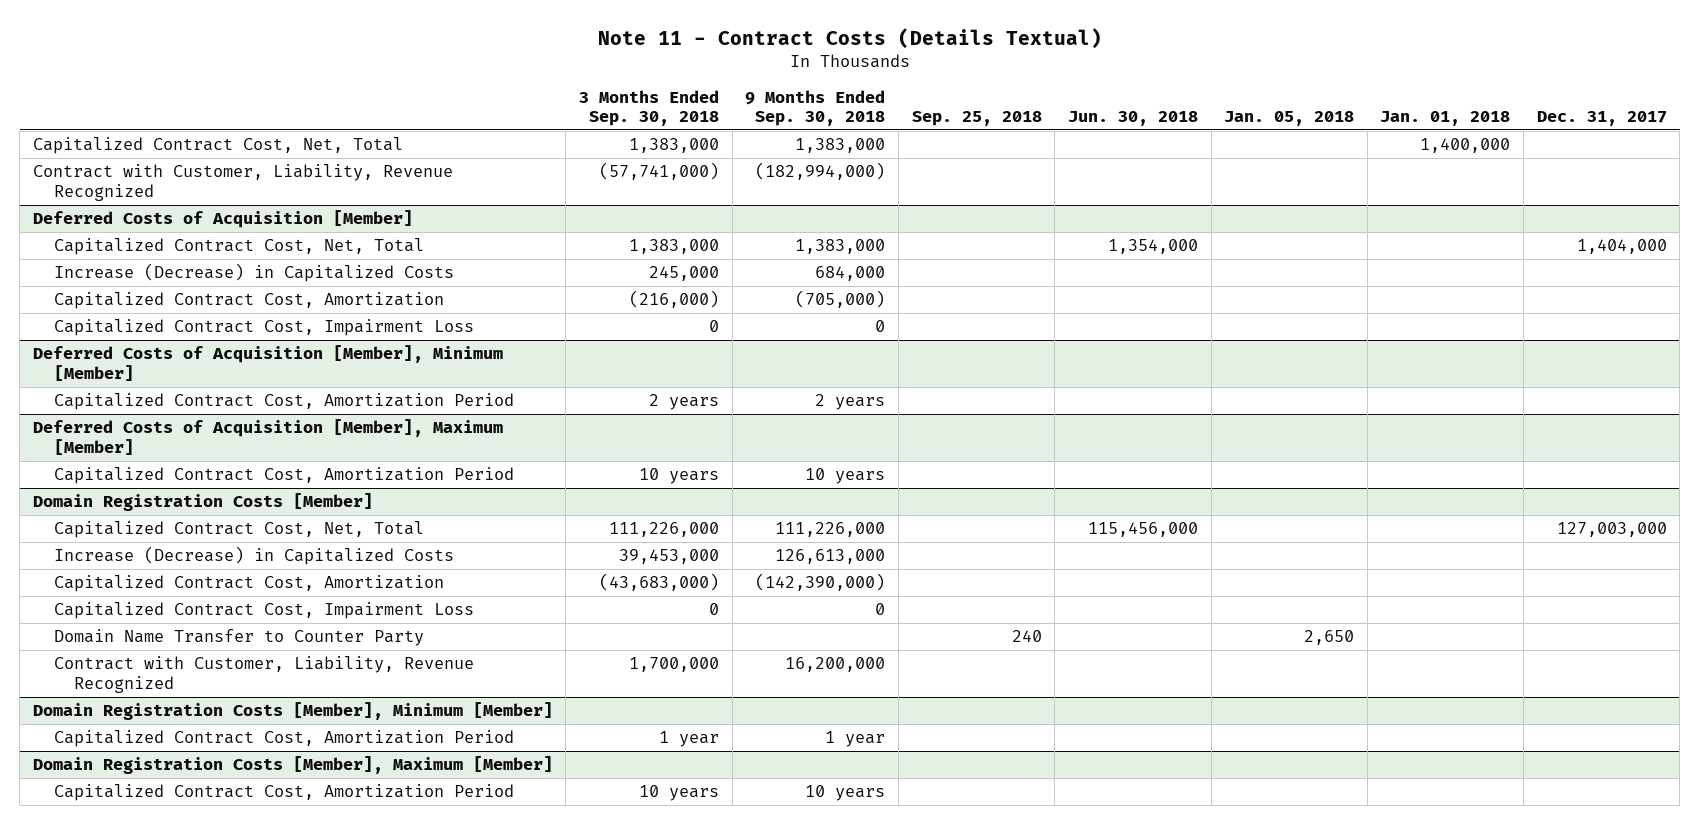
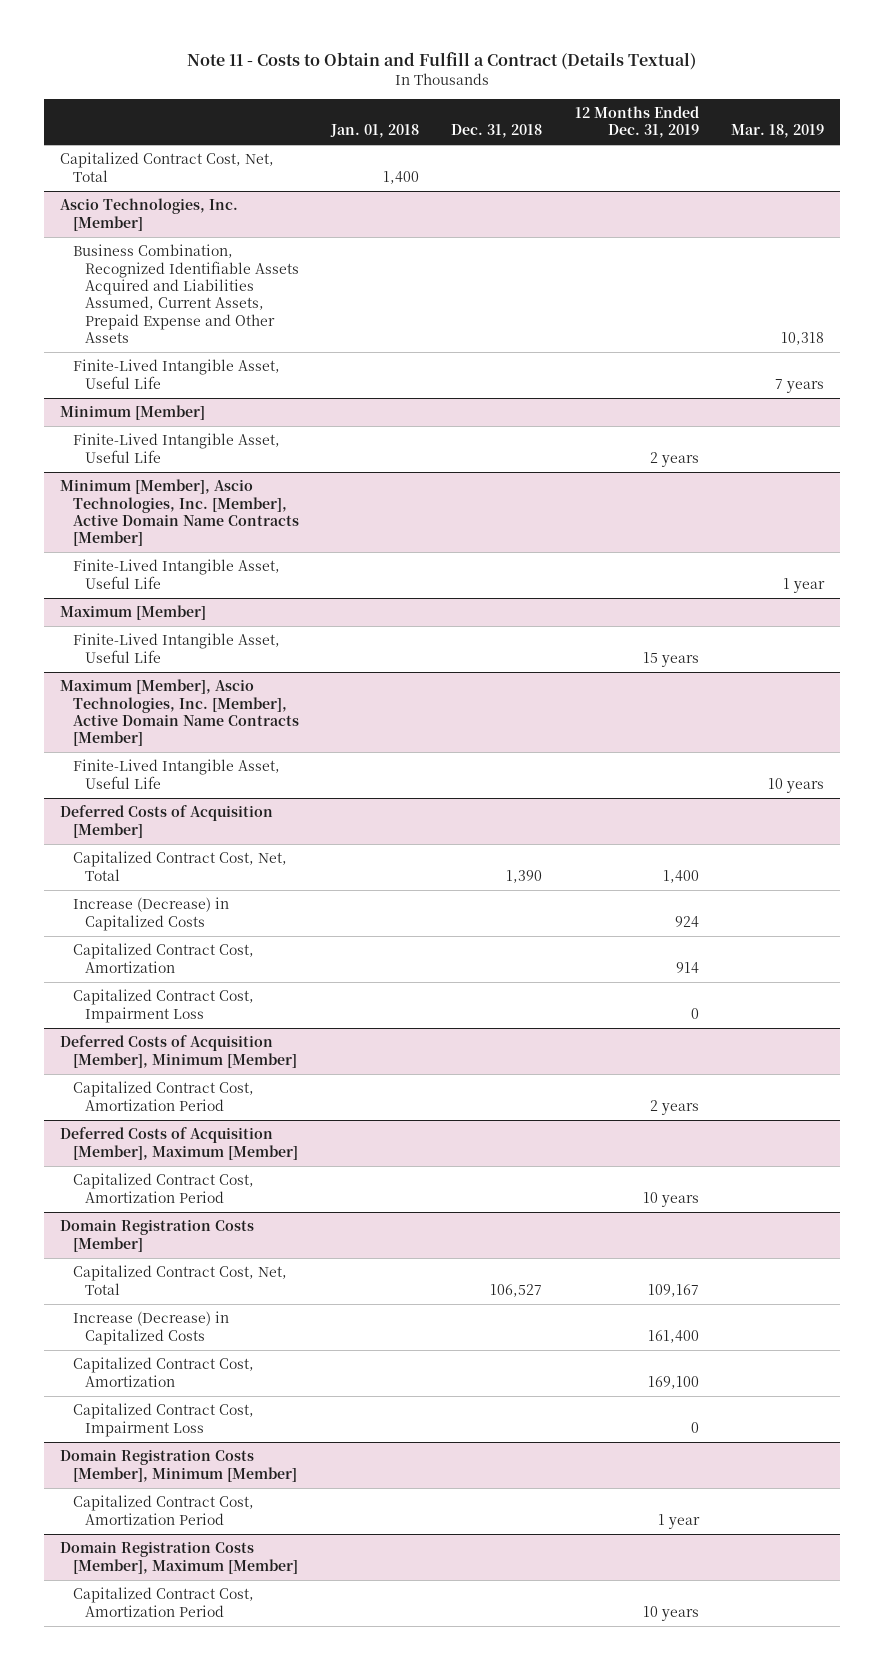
- Note 11 - Contract Costs (Details Textual)
+ Note 11 - Costs to Obtain and Fulfill a Contract (Details Textual)
- | 3 Months Ended Sep. 30, 2018 | 9 Months Ended Sep. 30, 2018 | Sep. 25, 2018 | Jun. 30, 2018 | Jan. 05, 2018 | Jan. 01, 2018 | Dec. 31, 2017
+ | Jan. 01, 2018 | Dec. 31, 2018 | 12 Months Ended Dec. 31, 2019 | Mar. 18, 2019
- Capitalized Contract Cost, Net, Total | 1,383,000 | 1,383,000 | | | | 1,400,000 |
- Contract with Customer, Liability, Revenue Recognized | (57,741,000) | (182,994,000) | | | | |
+ Capitalized Contract Cost, Net, Total | 1,400 | | |
+ Ascio Technologies, Inc. [Member]
+ Business Combination, Recognized Identifiable Assets Acquired and Liabilities Assumed, Current Assets, Prepaid Expense and Other Assets | | | | 10,318
+ Finite-Lived Intangible Asset, Useful Life | | | | 7 years
+ Minimum [Member]
+ Finite-Lived Intangible Asset, Useful Life | | | 2 years |
+ Minimum [Member], Ascio Technologies, Inc. [Member], Active Domain Name Contracts [Member]
+ Finite-Lived Intangible Asset, Useful Life | | | | 1 year
+ Maximum [Member]
+ Finite-Lived Intangible Asset, Useful Life | | | 15 years |
+ Maximum [Member], Ascio Technologies, Inc. [Member], Active Domain Name Contracts [Member]
+ Finite-Lived Intangible Asset, Useful Life | | | | 10 years
@ Domain Registration Costs [Member]
- Domain Name Transfer to Counter Party | | | 240 | | 2,650 | |
- Contract with Customer, Liability, Revenue Recognized | 1,700,000 | 16,200,000 | | | | |

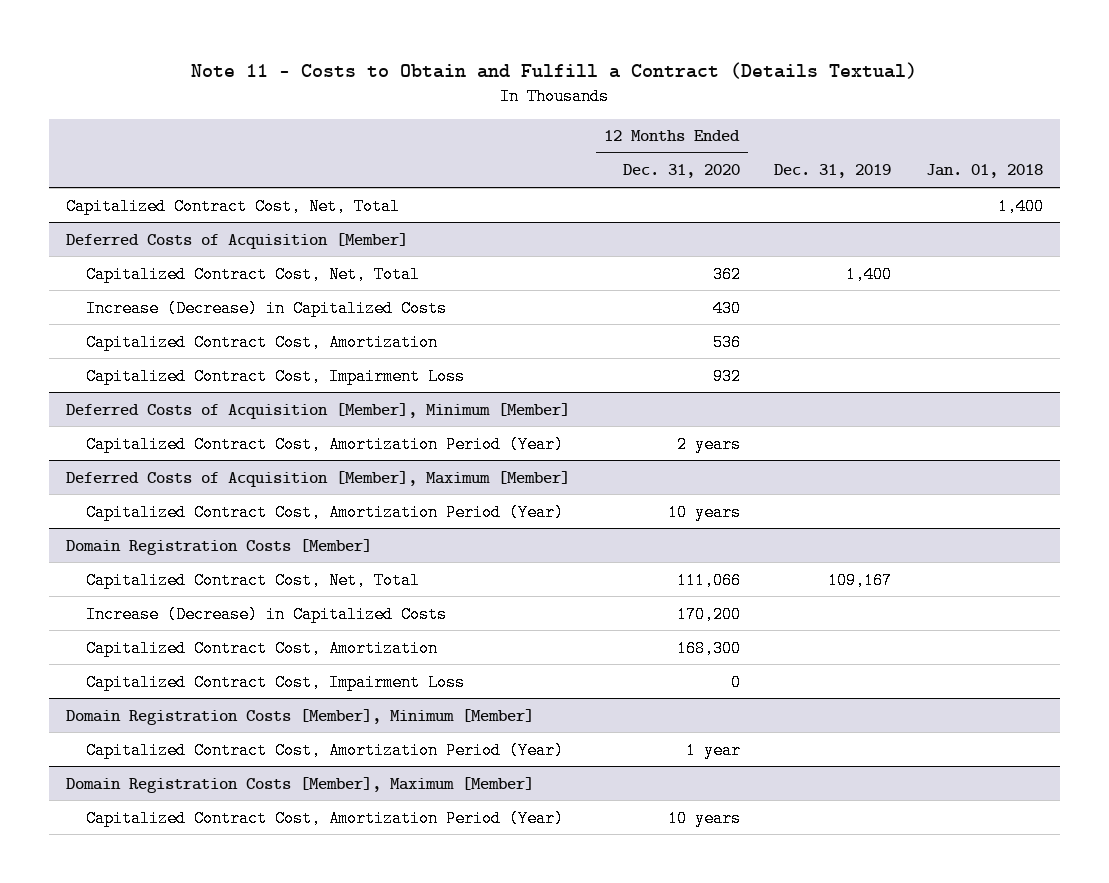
- | Jan. 01, 2018 | Dec. 31, 2018 | 12 Months Ended Dec. 31, 2019 | Mar. 18, 2019
+ | 12 Months Ended Dec. 31, 2020 | Dec. 31, 2019 | Jan. 01, 2018
- Ascio Technologies, Inc. [Member]
- Business Combination, Recognized Identifiable Assets Acquired and Liabilities Assumed, Current Assets, Prepaid Expense and Other Assets | | | | 10,318
- Finite-Lived Intangible Asset, Useful Life | | | | 7 years
- Minimum [Member]
- Finite-Lived Intangible Asset, Useful Life | | | 2 years |
- Minimum [Member], Ascio Technologies, Inc. [Member], Active Domain Name Contracts [Member]
- Finite-Lived Intangible Asset, Useful Life | | | | 1 year
- Maximum [Member]
- Finite-Lived Intangible Asset, Useful Life | | | 15 years |
- Maximum [Member], Ascio Technologies, Inc. [Member], Active Domain Name Contracts [Member]
- Finite-Lived Intangible Asset, Useful Life | | | | 10 years
@ Deferred Costs of Acquisition [Member], Minimum [Member]
- Capitalized Contract Cost, Amortization Period | | | 2 years |
+ Capitalized Contract Cost, Amortization Period (Year) | 2 years | |
@ Deferred Costs of Acquisition [Member], Maximum [Member]
- Capitalized Contract Cost, Amortization Period | | | 10 years |
+ Capitalized Contract Cost, Amortization Period (Year) | 10 years | |
@ Domain Registration Costs [Member], Minimum [Member]
- Capitalized Contract Cost, Amortization Period | | | 1 year |
+ Capitalized Contract Cost, Amortization Period (Year) | 1 year | |
@ Domain Registration Costs [Member], Maximum [Member]
- Capitalized Contract Cost, Amortization Period | | | 10 years |
+ Capitalized Contract Cost, Amortization Period (Year) | 10 years | |

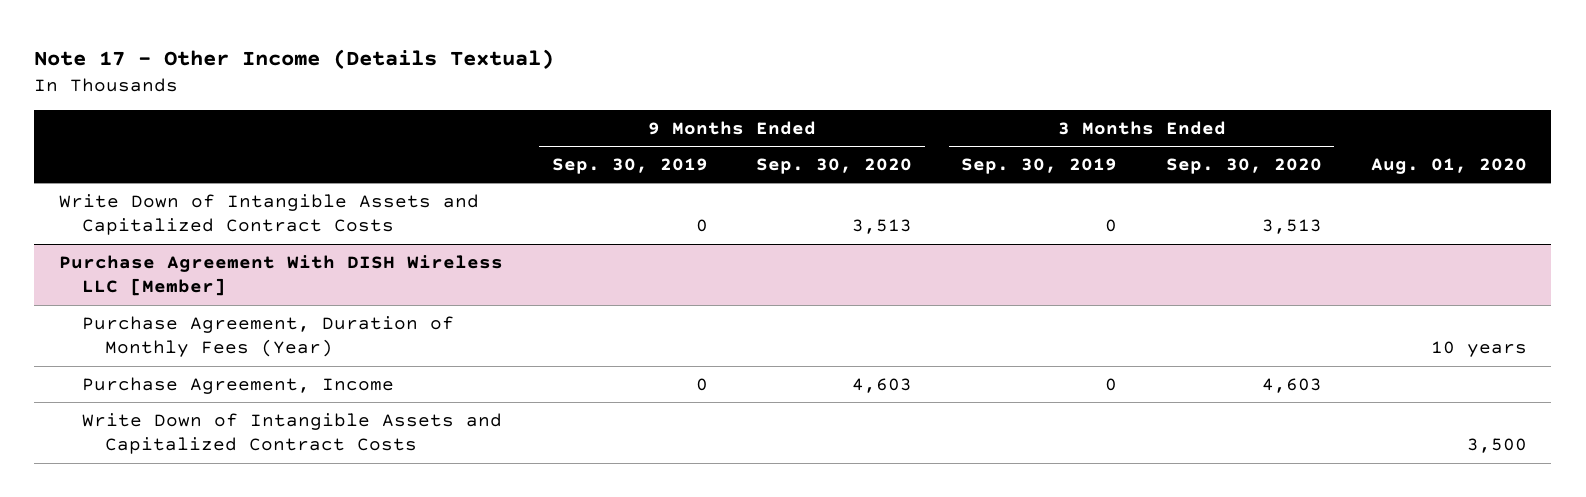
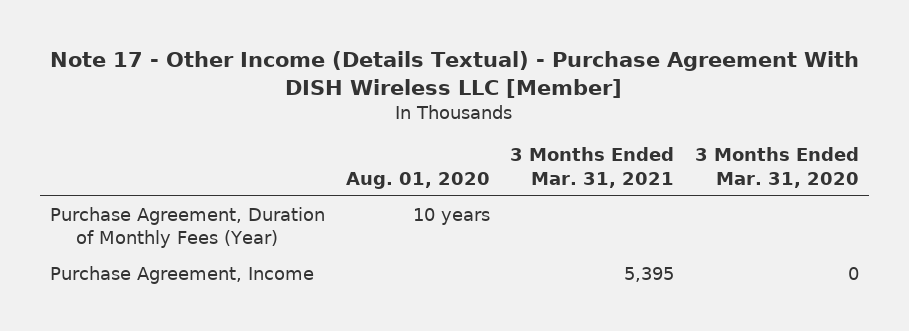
- Note 17 - Other Income (Details Textual)
+ Note 17 - Other Income (Details Textual) - Purchase Agreement With DISH Wireless LLC [Member]
- | 9 Months Ended Sep. 30, 2019 | 9 Months Ended Sep. 30, 2020 | 3 Months Ended Sep. 30, 2019 | 3 Months Ended Sep. 30, 2020 | Aug. 01, 2020
+ | Aug. 01, 2020 | 3 Months Ended Mar. 31, 2021 | 3 Months Ended Mar. 31, 2020
- Write Down of Intangible Assets and Capitalized Contract Costs | 0 | 3,513 | 0 | 3,513 |
- Purchase Agreement With DISH Wireless LLC [Member]
- Purchase Agreement, Duration of Monthly Fees (Year) | | | | | 10 years
- Purchase Agreement, Income | 0 | 4,603 | 0 | 4,603 |
- Write Down of Intangible Assets and Capitalized Contract Costs | | | | | 3,500
+ Purchase Agreement, Duration of Monthly Fees (Year) | 10 years | |
+ Purchase Agreement, Income | | 5,395 | 0

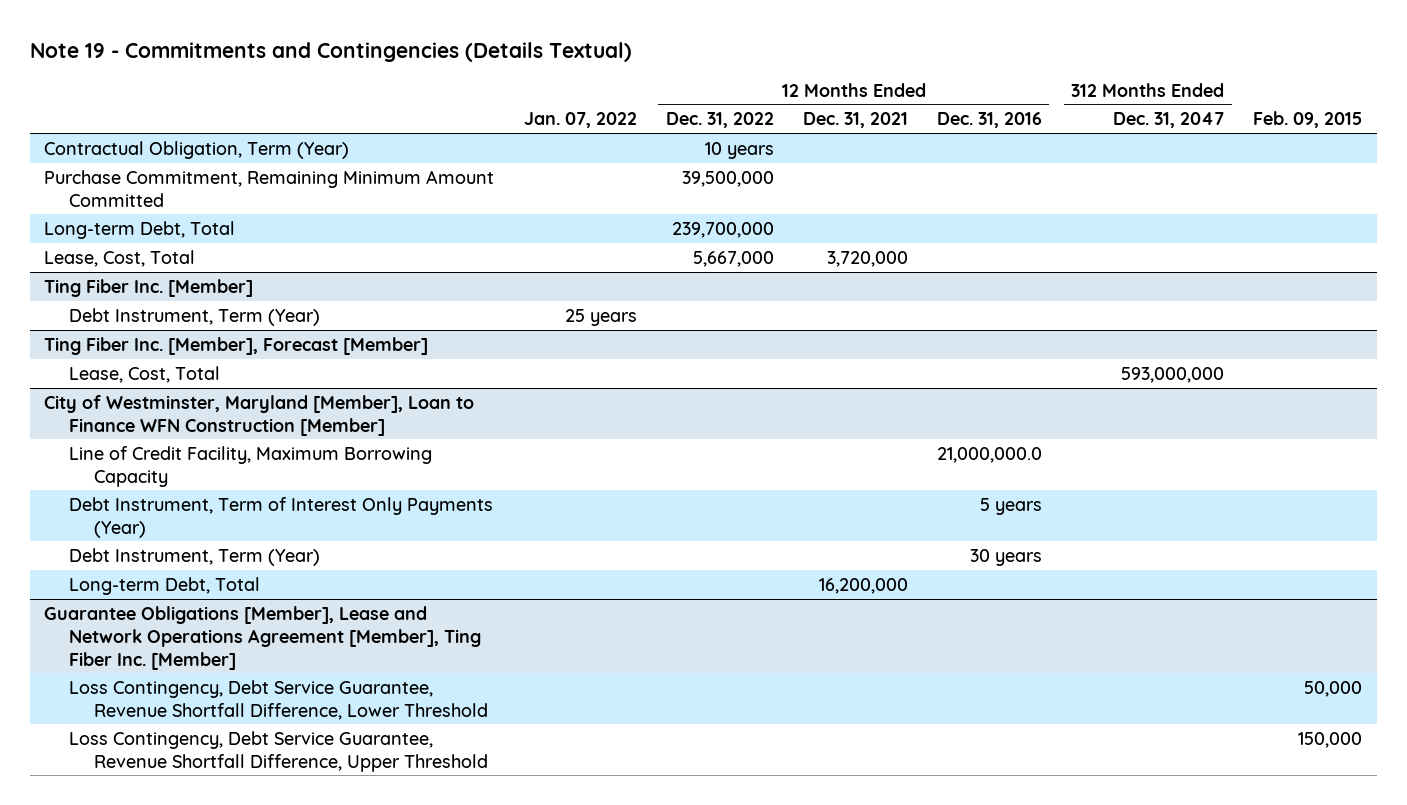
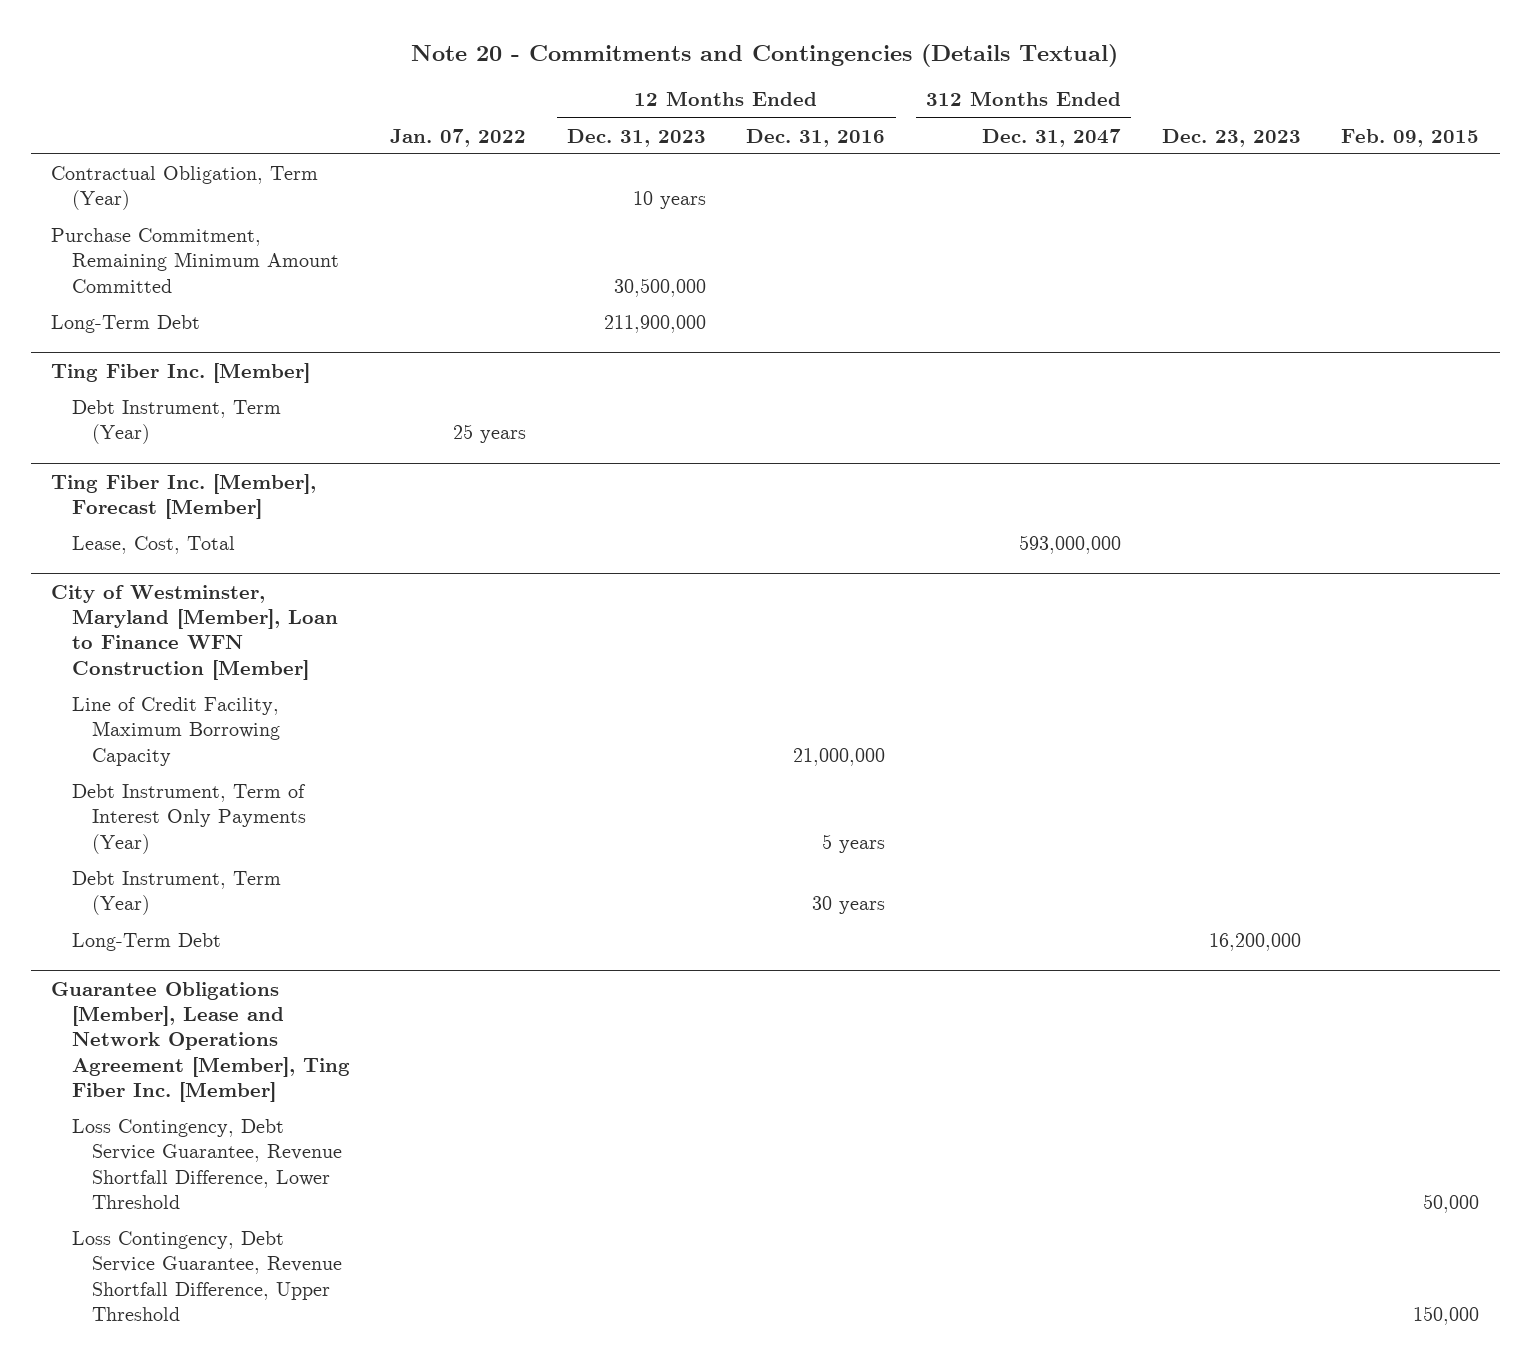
- Note 19 - Commitments and Contingencies (Details Textual)
+ Note 20 - Commitments and Contingencies (Details Textual)
- | Jan. 07, 2022 | 12 Months Ended Dec. 31, 2022 | 12 Months Ended Dec. 31, 2021 | 12 Months Ended Dec. 31, 2016 | 312 Months Ended Dec. 31, 2047 | Feb. 09, 2015
+ | Jan. 07, 2022 | 12 Months Ended Dec. 31, 2023 | 12 Months Ended Dec. 31, 2016 | 312 Months Ended Dec. 31, 2047 | Dec. 23, 2023 | Feb. 09, 2015
- Long-term Debt, Total | | 239,700,000 | | | |
- Lease, Cost, Total | | 5,667,000 | 3,720,000 | | |
+ Long-Term Debt | | 211,900,000 | | | |
@ City of Westminster, Maryland [Member], Loan to Finance WFN Construction [Member]
- Line of Credit Facility, Maximum Borrowing Capacity | | | | 21,000,000.0 | |
+ Line of Credit Facility, Maximum Borrowing Capacity | | | 21,000,000 | | |
- Long-term Debt, Total | | | 16,200,000 | | |
+ Long-Term Debt | | | | | 16,200,000 |

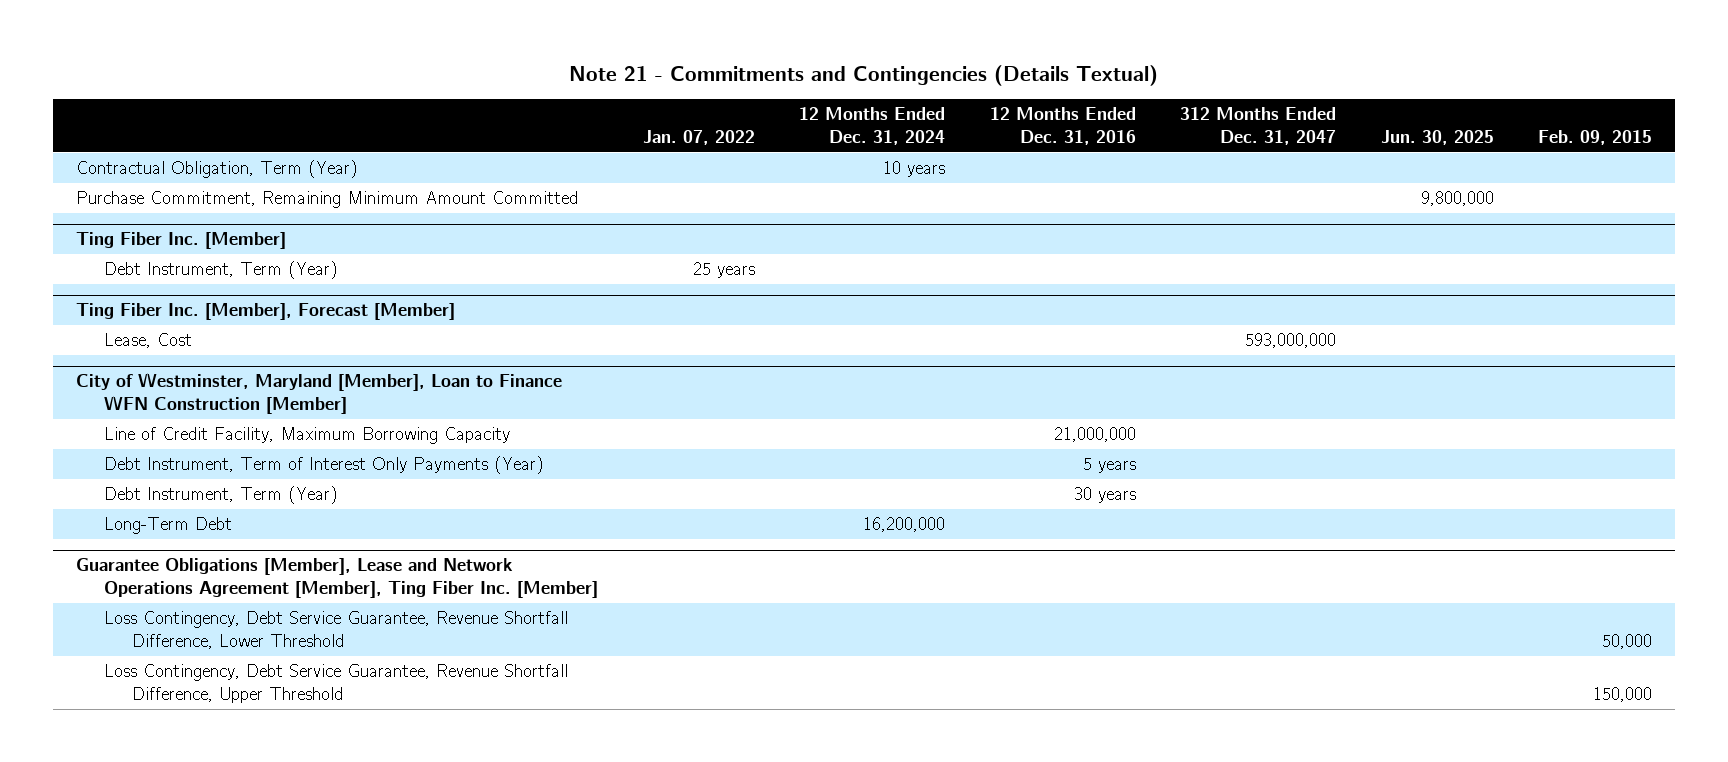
- Note 20 - Commitments and Contingencies (Details Textual)
+ Note 21 - Commitments and Contingencies (Details Textual)
- | Jan. 07, 2022 | 12 Months Ended Dec. 31, 2023 | 12 Months Ended Dec. 31, 2016 | 312 Months Ended Dec. 31, 2047 | Dec. 23, 2023 | Feb. 09, 2015
+ | Jan. 07, 2022 | 12 Months Ended Dec. 31, 2024 | 12 Months Ended Dec. 31, 2016 | 312 Months Ended Dec. 31, 2047 | Jun. 30, 2025 | Feb. 09, 2015
- Long-Term Debt | | 211,900,000 | | | |
@ Ting Fiber Inc. [Member], Forecast [Member]
- Lease, Cost, Total | | | | 593,000,000 | |
+ Lease, Cost | | | | 593,000,000 | |

